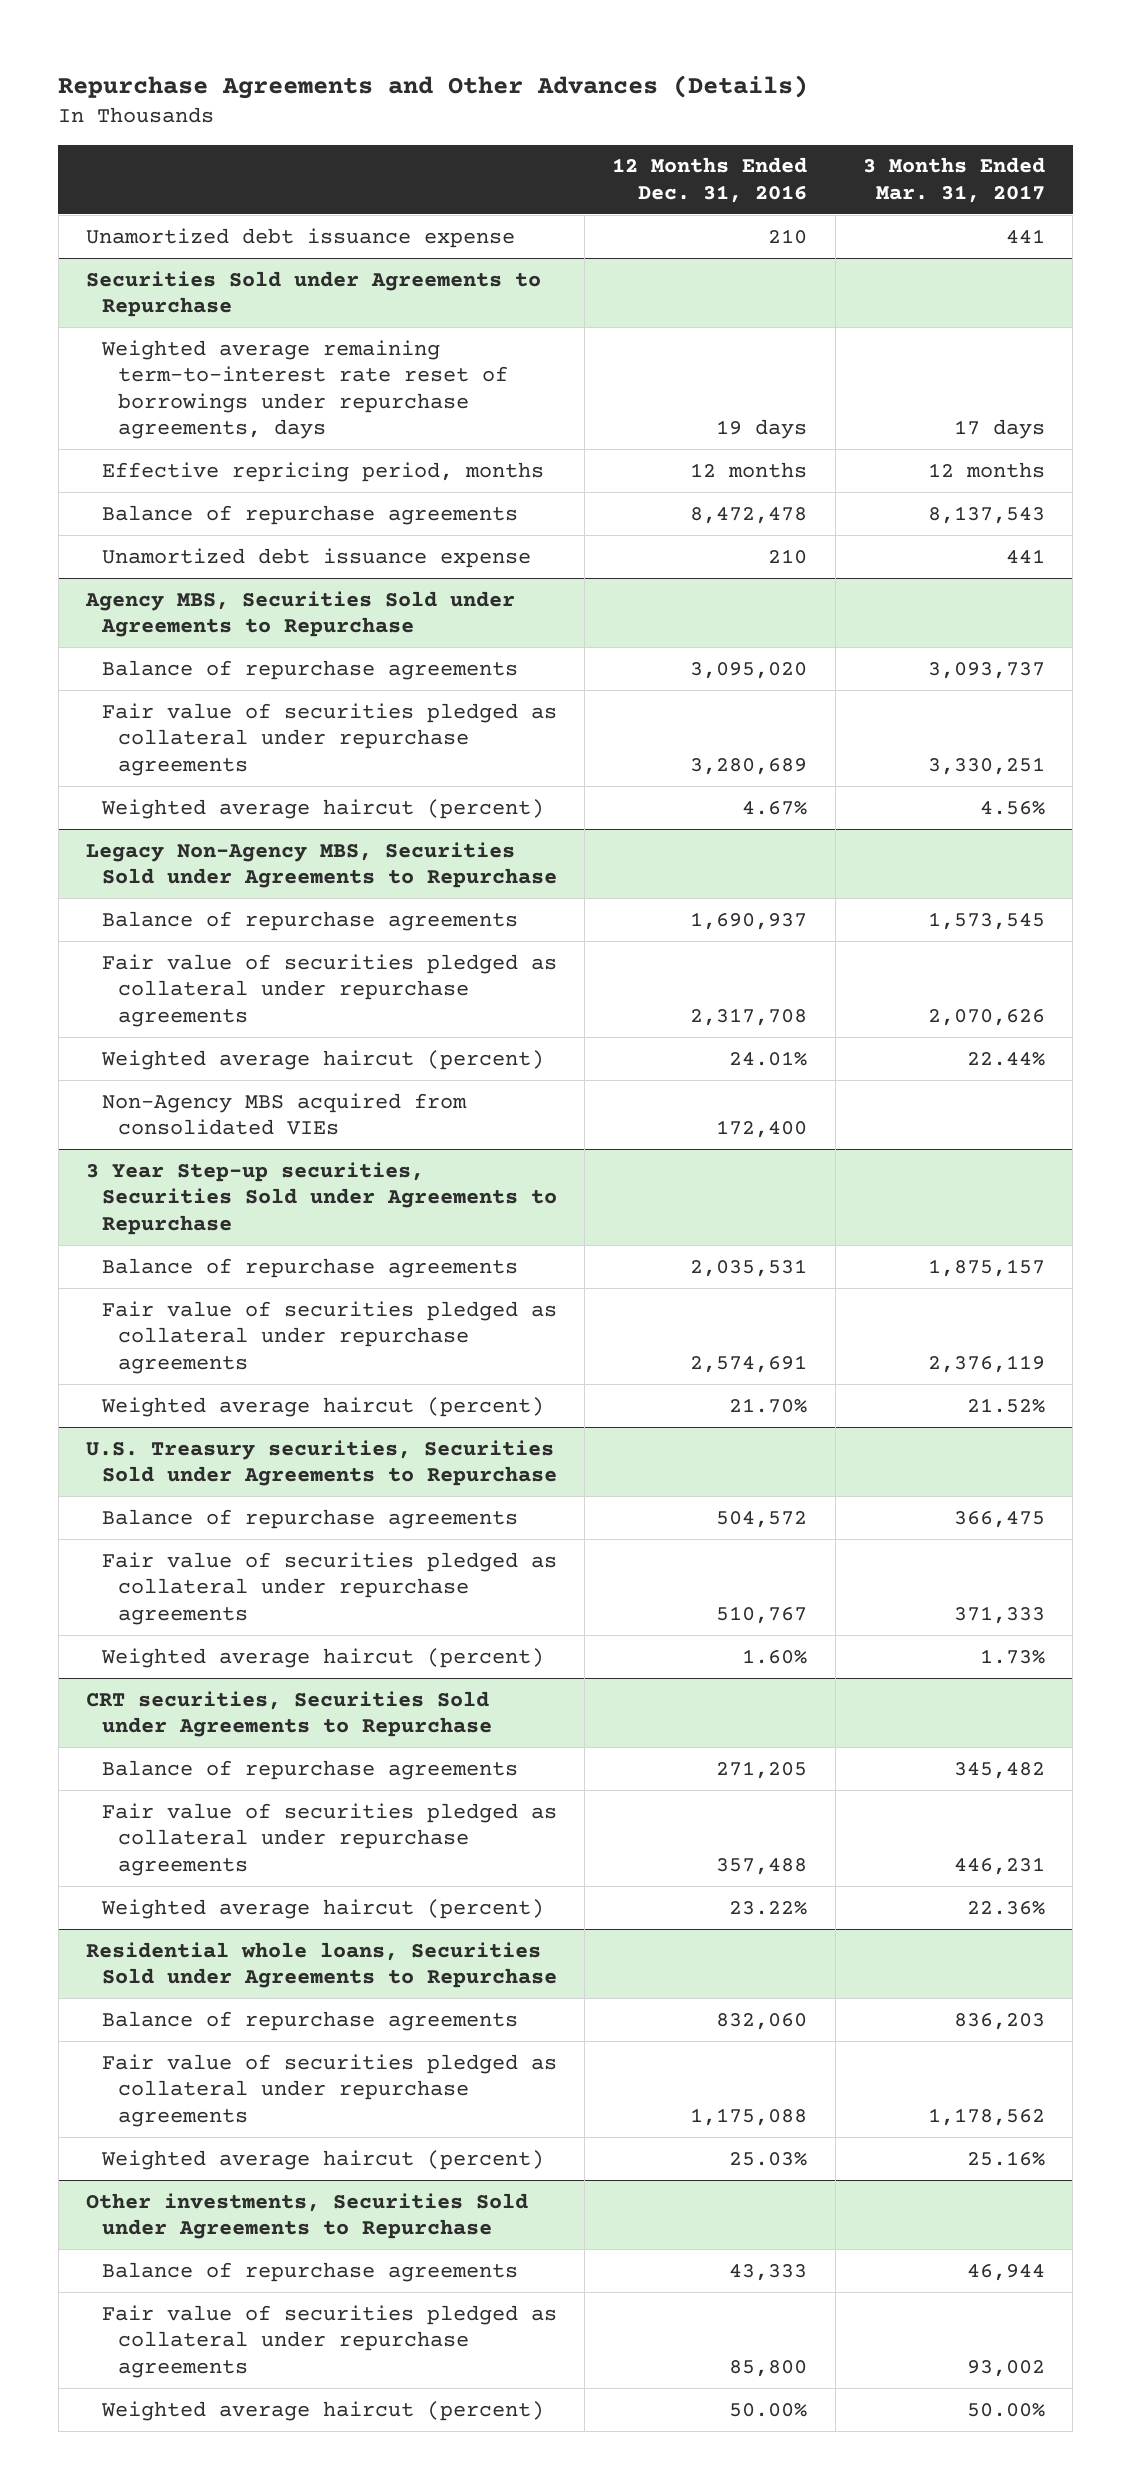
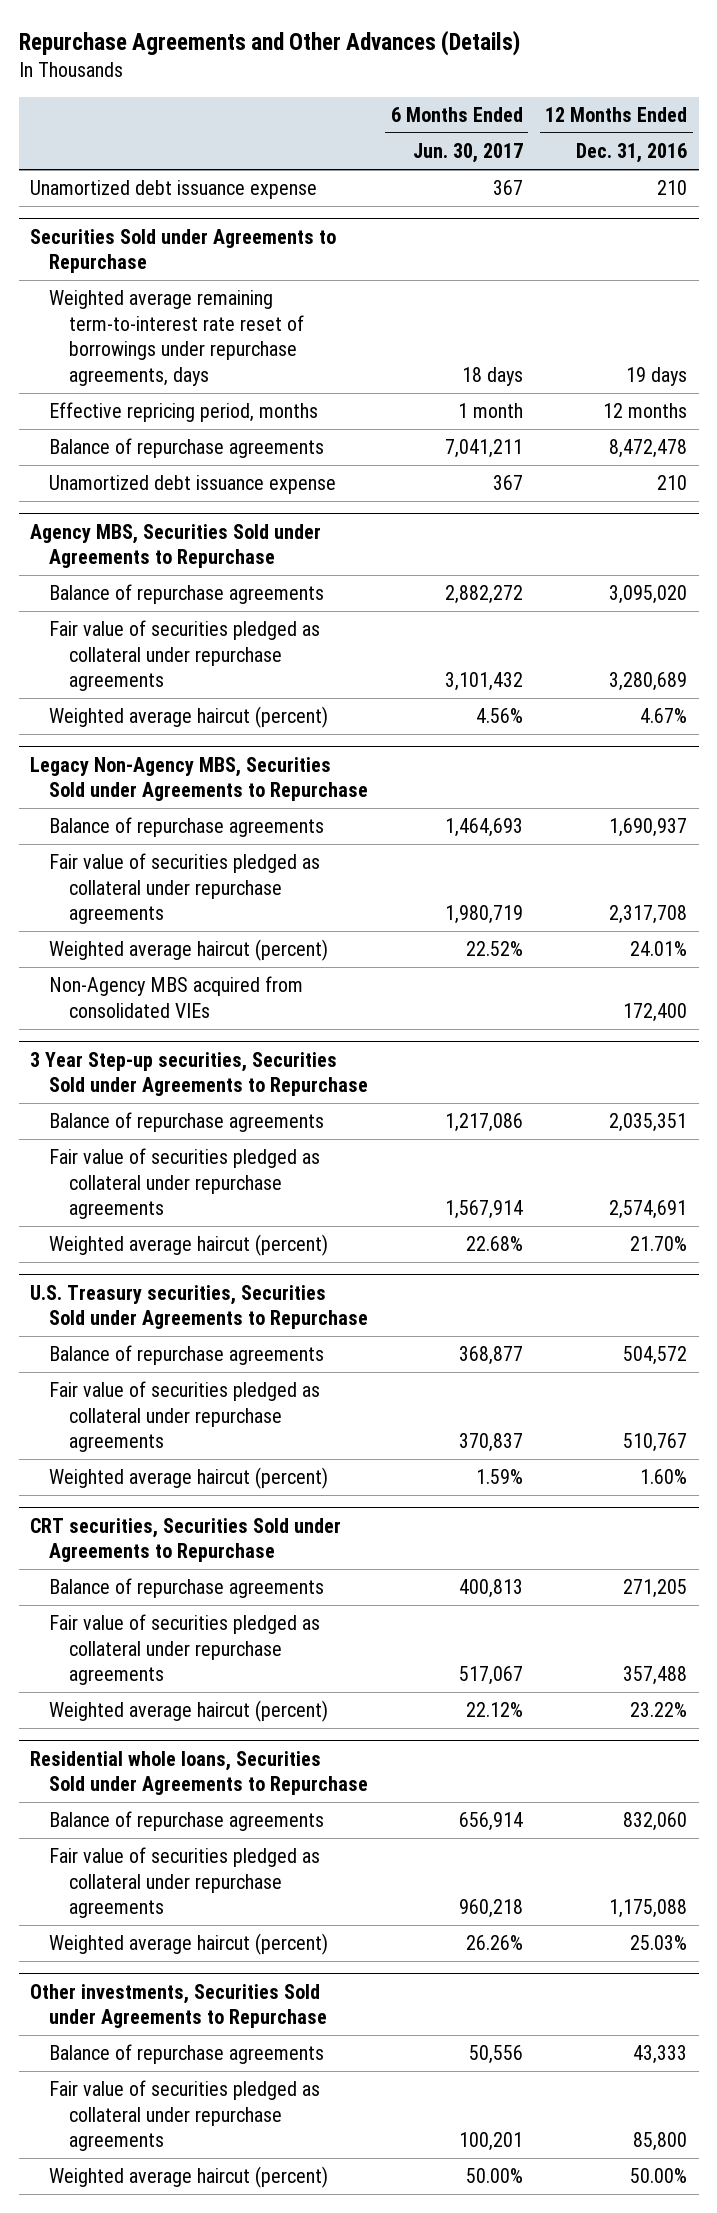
- | 12 Months Ended Dec. 31, 2016 | 3 Months Ended Mar. 31, 2017
+ | 6 Months Ended Jun. 30, 2017 | 12 Months Ended Dec. 31, 2016
@ 3 Year Step-up securities, Securities Sold under Agreements to Repurchase
- Balance of repurchase agreements | 2,035,531 | 1,875,157
+ Balance of repurchase agreements | 1,217,086 | 2,035,351

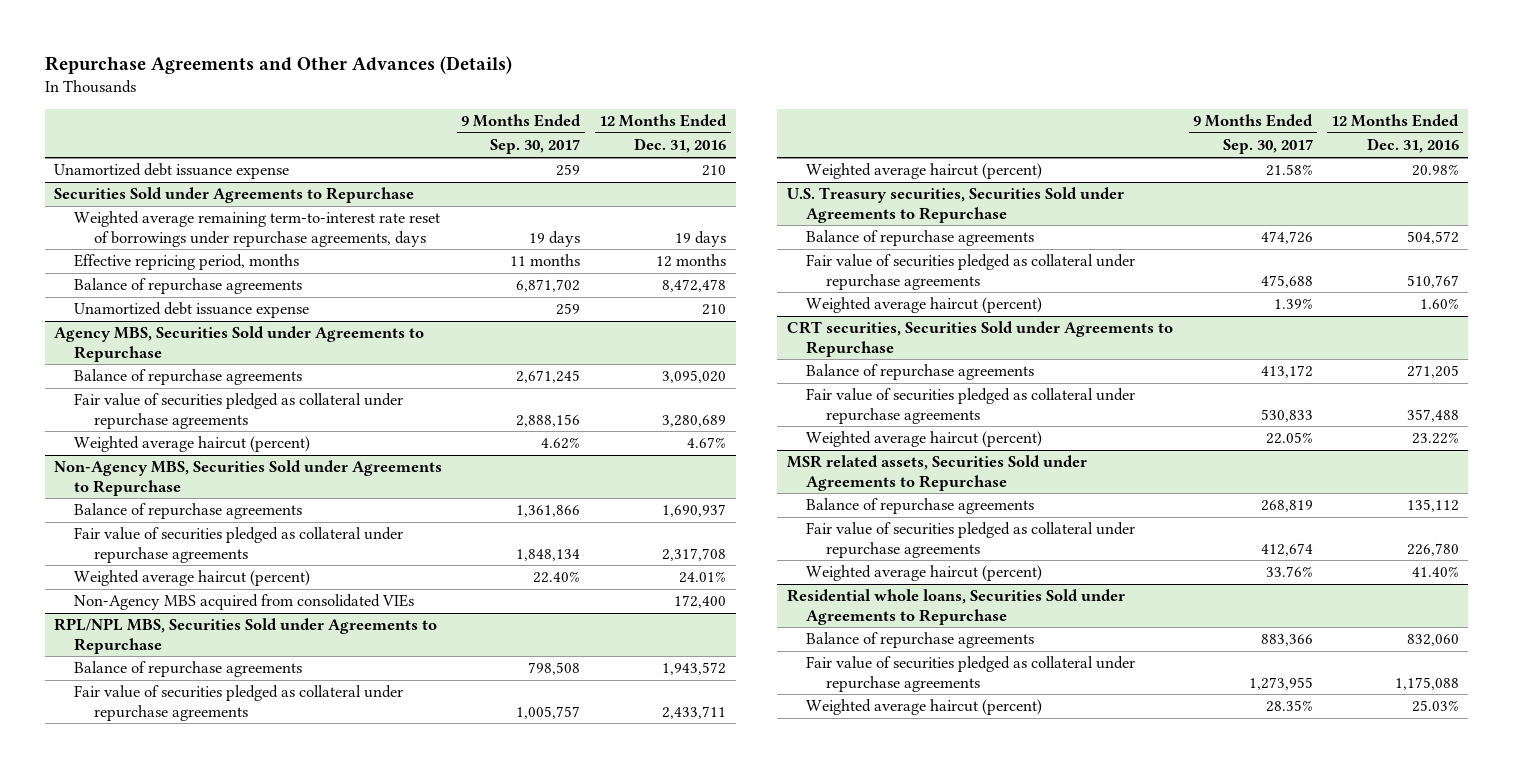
- | 6 Months Ended Jun. 30, 2017 | 12 Months Ended Dec. 31, 2016
+ | 9 Months Ended Sep. 30, 2017 | 12 Months Ended Dec. 31, 2016
- Legacy Non-Agency MBS, Securities Sold under Agreements to Repurchase
+ Non-Agency MBS, Securities Sold under Agreements to Repurchase
- 3 Year Step-up securities, Securities Sold under Agreements to Repurchase
- Balance of repurchase agreements | 1,217,086 | 2,035,351
- Fair value of securities pledged as collateral under repurchase agreements | 1,567,914 | 2,574,691
- Weighted average haircut (percent) | 22.68% | 21.70%
+ RPL/NPL MBS, Securities Sold under Agreements to Repurchase
+ Balance of repurchase agreements | 798,508 | 1,943,572
+ Fair value of securities pledged as collateral under repurchase agreements | 1,005,757 | 2,433,711
+ Weighted average haircut (percent) | 21.58% | 20.98%
+ MSR related assets, Securities Sold under Agreements to Repurchase
+ Balance of repurchase agreements | 268,819 | 135,112
+ Fair value of securities pledged as collateral under repurchase agreements | 412,674 | 226,780
+ Weighted average haircut (percent) | 33.76% | 41.40%
- Other investments, Securities Sold under Agreements to Repurchase
- Balance of repurchase agreements | 50,556 | 43,333
- Fair value of securities pledged as collateral under repurchase agreements | 100,201 | 85,800
- Weighted average haircut (percent) | 50.00% | 50.00%

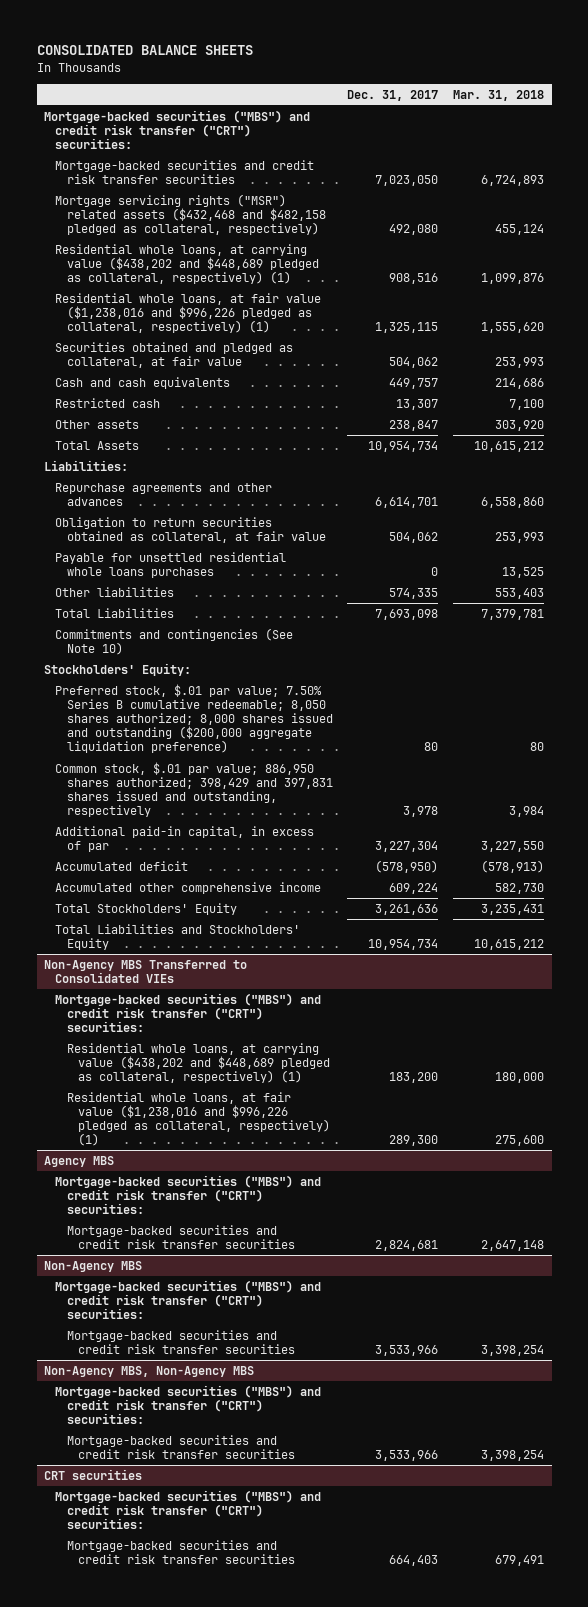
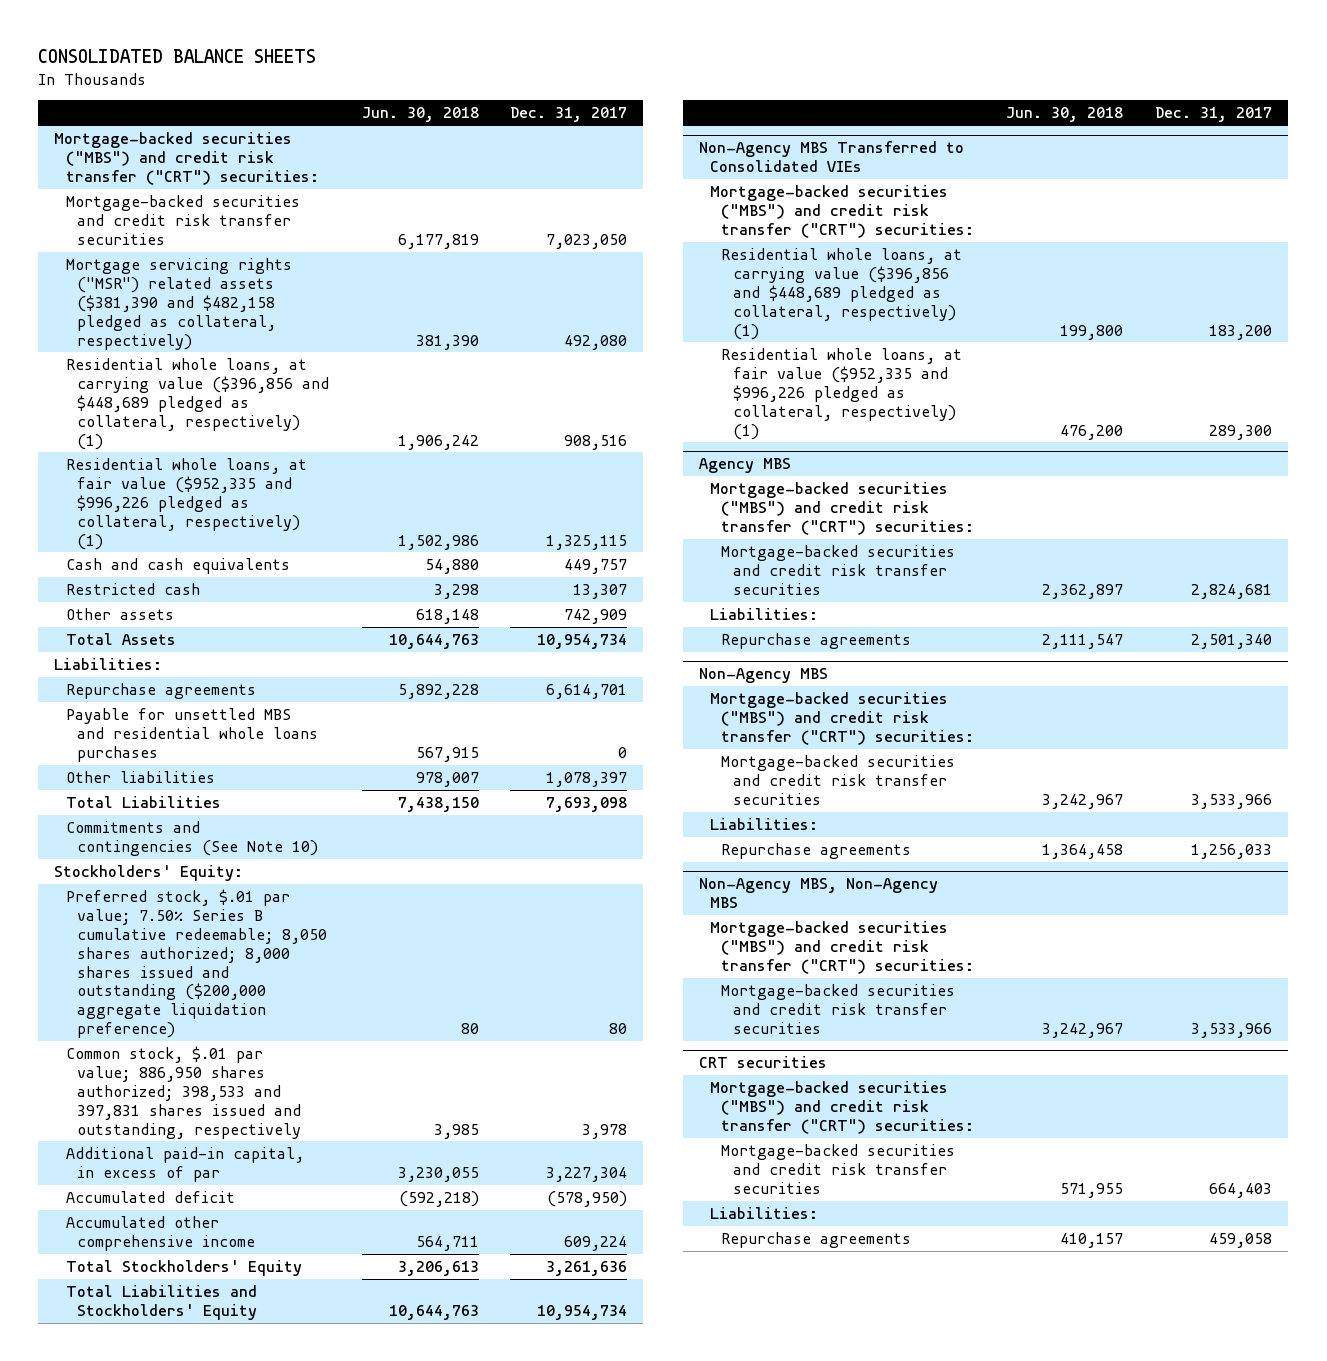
- | Dec. 31, 2017 | Mar. 31, 2018
+ | Jun. 30, 2018 | Dec. 31, 2017
- Mortgage servicing rights ("MSR") related assets ($432,468 and $482,158 pledged as collateral, respectively) | 492,080 | 455,124
- Residential whole loans, at carrying value ($438,202 and $448,689 pledged as collateral, respectively) (1) | 908,516 | 1,099,876
- Residential whole loans, at fair value ($1,238,016 and $996,226 pledged as collateral, respectively) (1) | 1,325,115 | 1,555,620
- Securities obtained and pledged as collateral, at fair value | 504,062 | 253,993
+ Mortgage servicing rights ("MSR") related assets ($381,390 and $482,158 pledged as collateral, respectively) | 381,390 | 492,080
+ Residential whole loans, at carrying value ($396,856 and $448,689 pledged as collateral, respectively) (1) | 1,906,242 | 908,516
+ Residential whole loans, at fair value ($952,335 and $996,226 pledged as collateral, respectively) (1) | 1,502,986 | 1,325,115
- Other assets | 238,847 | 303,920
+ Other assets | 618,148 | 742,909
- Repurchase agreements and other advances | 6,614,701 | 6,558,860
- Obligation to return securities obtained as collateral, at fair value | 504,062 | 253,993
- Payable for unsettled residential whole loans purchases | 0 | 13,525
- Other liabilities | 574,335 | 553,403
+ Repurchase agreements | 5,892,228 | 6,614,701
+ Payable for unsettled MBS and residential whole loans purchases | 567,915 | 0
+ Other liabilities | 978,007 | 1,078,397
- Common stock, $.01 par value; 886,950 shares authorized; 398,429 and 397,831 shares issued and outstanding, respectively | 3,978 | 3,984
+ Common stock, $.01 par value; 886,950 shares authorized; 398,533 and 397,831 shares issued and outstanding, respectively | 3,985 | 3,978
@ Non-Agency MBS Transferred to Consolidated VIEs
- Residential whole loans, at carrying value ($438,202 and $448,689 pledged as collateral, respectively) (1) | 183,200 | 180,000
- Residential whole loans, at fair value ($1,238,016 and $996,226 pledged as collateral, respectively) (1) | 289,300 | 275,600
+ Residential whole loans, at carrying value ($396,856 and $448,689 pledged as collateral, respectively) (1) | 199,800 | 183,200
+ Residential whole loans, at fair value ($952,335 and $996,226 pledged as collateral, respectively) (1) | 476,200 | 289,300
@ Agency MBS
+ Liabilities:
+ Repurchase agreements | 2,111,547 | 2,501,340
@ Non-Agency MBS
+ Liabilities:
+ Repurchase agreements | 1,364,458 | 1,256,033
@ CRT securities
+ Liabilities:
+ Repurchase agreements | 410,157 | 459,058

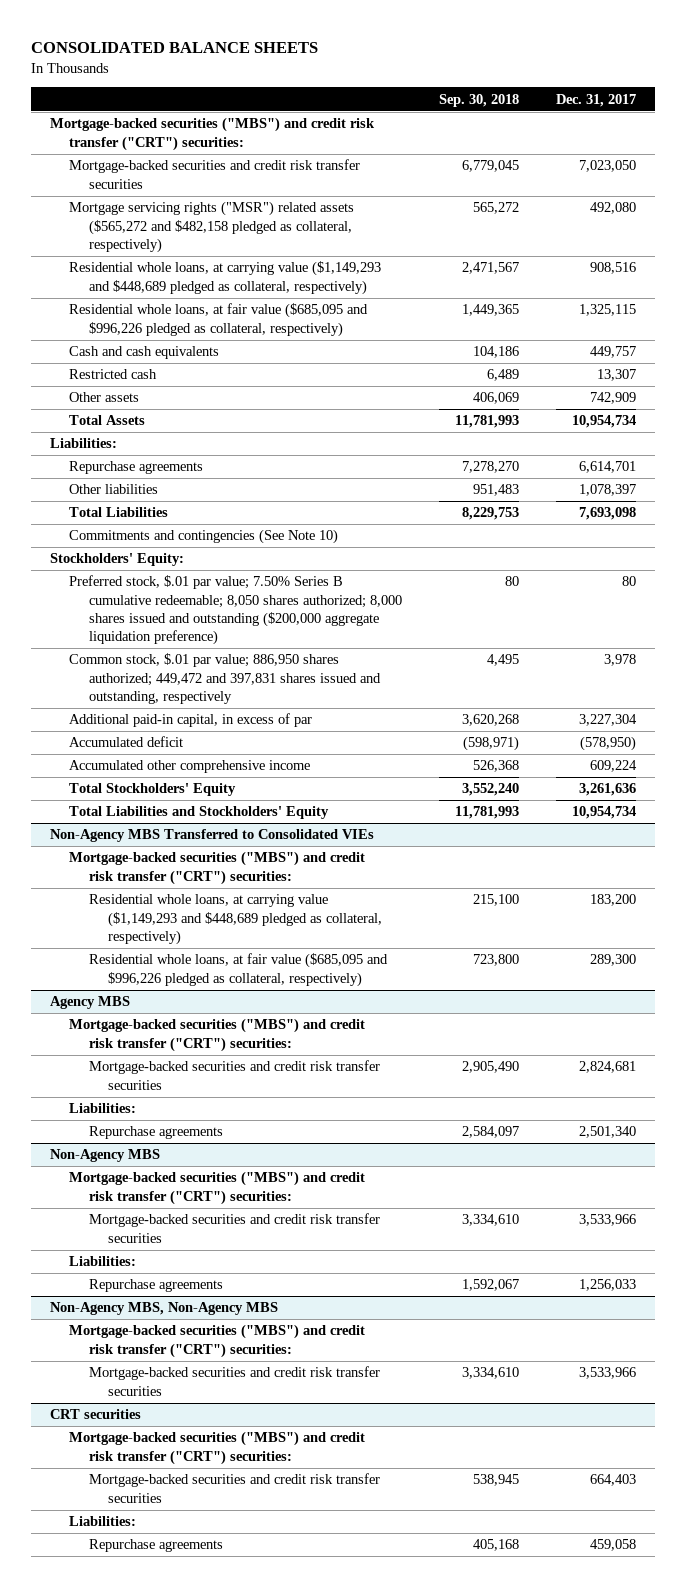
- | Jun. 30, 2018 | Dec. 31, 2017
+ | Sep. 30, 2018 | Dec. 31, 2017
- Mortgage servicing rights ("MSR") related assets ($381,390 and $482,158 pledged as collateral, respectively) | 381,390 | 492,080
- Residential whole loans, at carrying value ($396,856 and $448,689 pledged as collateral, respectively) (1) | 1,906,242 | 908,516
- Residential whole loans, at fair value ($952,335 and $996,226 pledged as collateral, respectively) (1) | 1,502,986 | 1,325,115
+ Mortgage servicing rights ("MSR") related assets ($565,272 and $482,158 pledged as collateral, respectively) | 565,272 | 492,080
+ Residential whole loans, at carrying value ($1,149,293 and $448,689 pledged as collateral, respectively) | 2,471,567 | 908,516
+ Residential whole loans, at fair value ($685,095 and $996,226 pledged as collateral, respectively) | 1,449,365 | 1,325,115
- Payable for unsettled MBS and residential whole loans purchases | 567,915 | 0
- Common stock, $.01 par value; 886,950 shares authorized; 398,533 and 397,831 shares issued and outstanding, respectively | 3,985 | 3,978
+ Common stock, $.01 par value; 886,950 shares authorized; 449,472 and 397,831 shares issued and outstanding, respectively | 4,495 | 3,978
@ Non-Agency MBS Transferred to Consolidated VIEs
- Residential whole loans, at carrying value ($396,856 and $448,689 pledged as collateral, respectively) (1) | 199,800 | 183,200
- Residential whole loans, at fair value ($952,335 and $996,226 pledged as collateral, respectively) (1) | 476,200 | 289,300
+ Residential whole loans, at carrying value ($1,149,293 and $448,689 pledged as collateral, respectively) | 215,100 | 183,200
+ Residential whole loans, at fair value ($685,095 and $996,226 pledged as collateral, respectively) | 723,800 | 289,300

